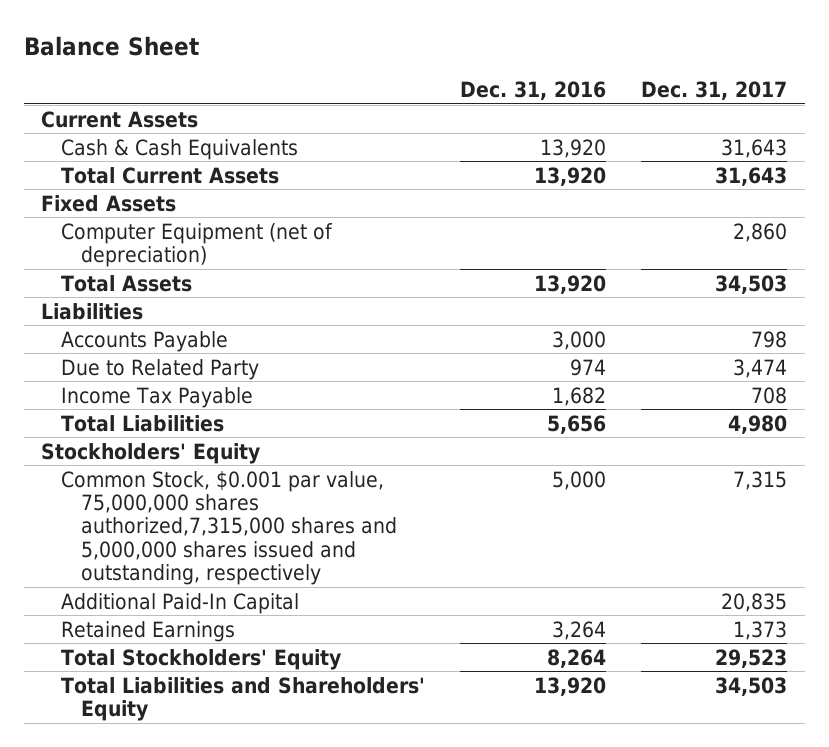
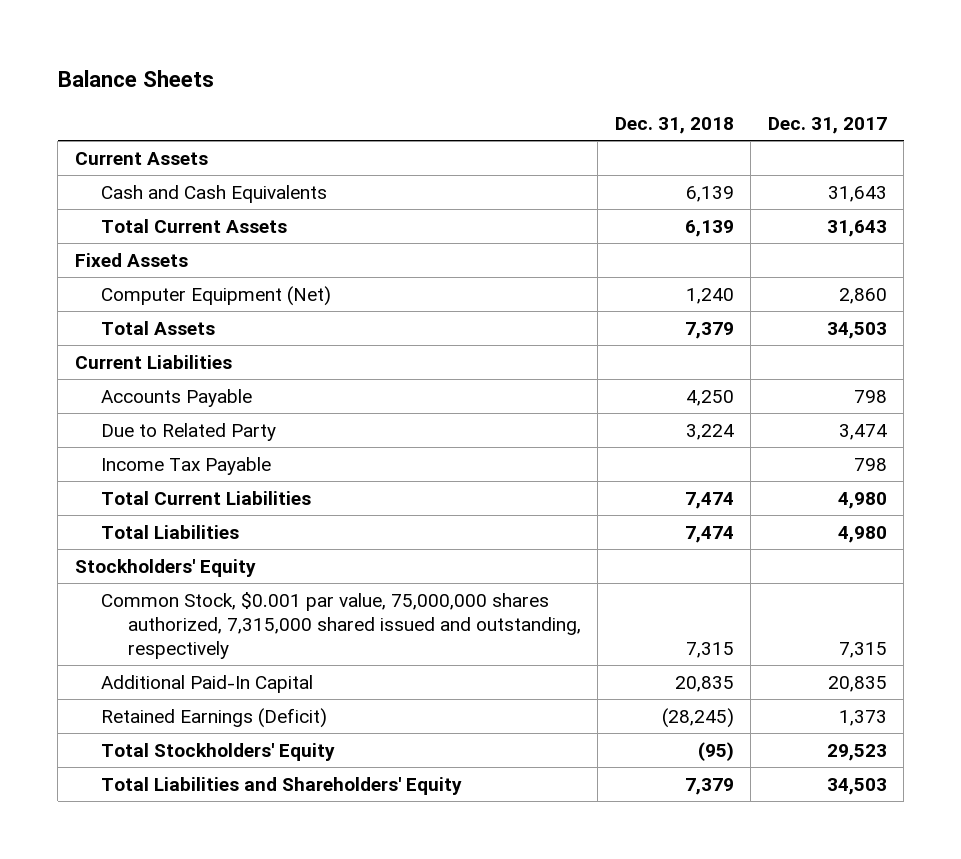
- Balance Sheet
+ Balance Sheets
- | Dec. 31, 2016 | Dec. 31, 2017
+ | Dec. 31, 2018 | Dec. 31, 2017
- Cash & Cash Equivalents | 13,920 | 31,643
+ Cash and Cash Equivalents | 6,139 | 31,643
- Computer Equipment (net of depreciation) | | 2,860
+ Computer Equipment (Net) | 1,240 | 2,860
- Liabilities
+ Current Liabilities
- Income Tax Payable | 1,682 | 708
+ Income Tax Payable | | 798
+ Total Current Liabilities | 7,474 | 4,980
- Common Stock, $0.001 par value, 75,000,000 shares authorized,7,315,000 shares and 5,000,000 shares issued and outstanding, respectively | 5,000 | 7,315
+ Common Stock, $0.001 par value, 75,000,000 shares authorized, 7,315,000 shared issued and outstanding, respectively | 7,315 | 7,315
- Retained Earnings | 3,264 | 1,373
+ Retained Earnings (Deficit) | (28,245) | 1,373

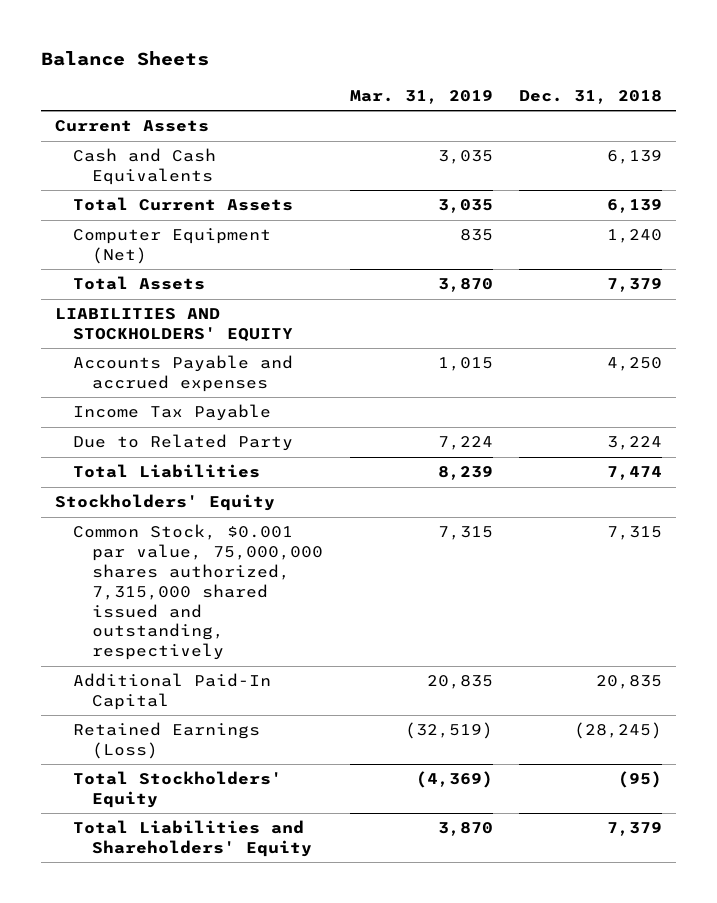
- | Dec. 31, 2018 | Dec. 31, 2017
+ | Mar. 31, 2019 | Dec. 31, 2018
- Fixed Assets
- Current Liabilities
- Accounts Payable | 4,250 | 798
+ LIABILITIES AND STOCKHOLDERS' EQUITY
+ Accounts Payable and accrued expenses | 1,015 | 4,250
- Total Current Liabilities | 7,474 | 4,980
moved down: Due to Related Party | 7,224 | 3,224
- Retained Earnings (Deficit) | (28,245) | 1,373
+ Retained Earnings (Loss) | (32,519) | (28,245)

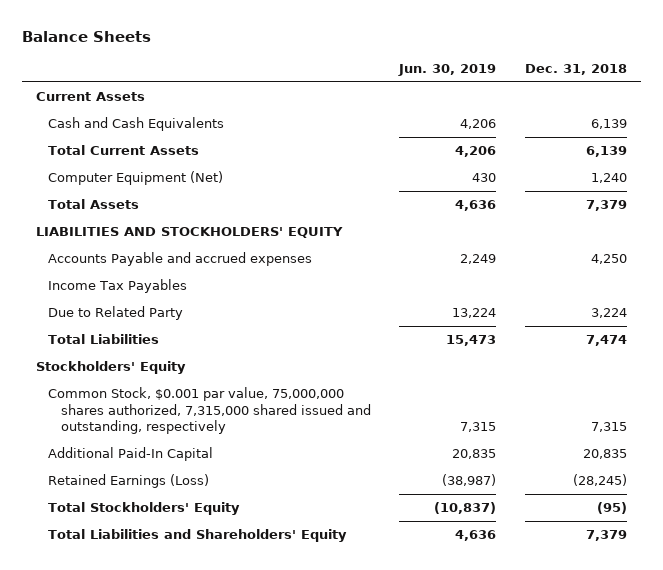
- | Mar. 31, 2019 | Dec. 31, 2018
+ | Jun. 30, 2019 | Dec. 31, 2018
- Income Tax Payable
+ Income Tax Payables

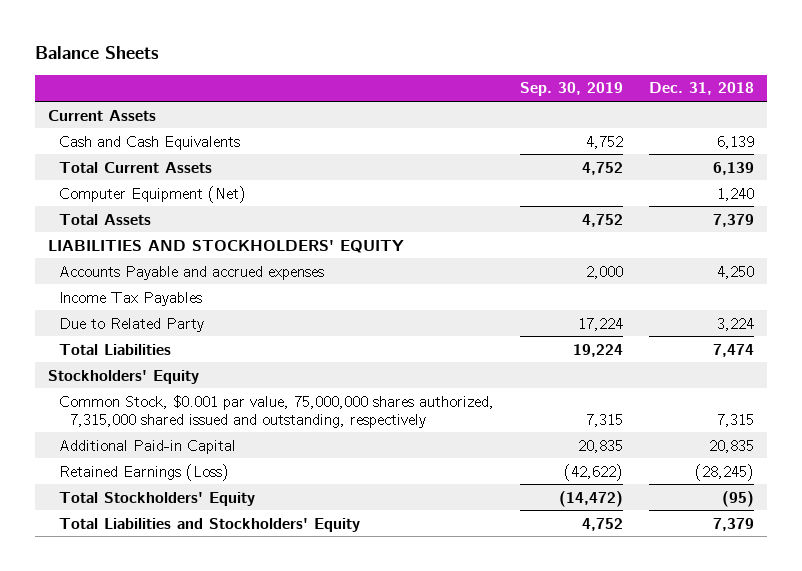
- | Jun. 30, 2019 | Dec. 31, 2018
+ | Sep. 30, 2019 | Dec. 31, 2018
- Additional Paid-In Capital | 20,835 | 20,835
+ Additional Paid-in Capital | 20,835 | 20,835
- Total Liabilities and Shareholders' Equity | 4,636 | 7,379
+ Total Liabilities and Stockholders' Equity | 4,752 | 7,379

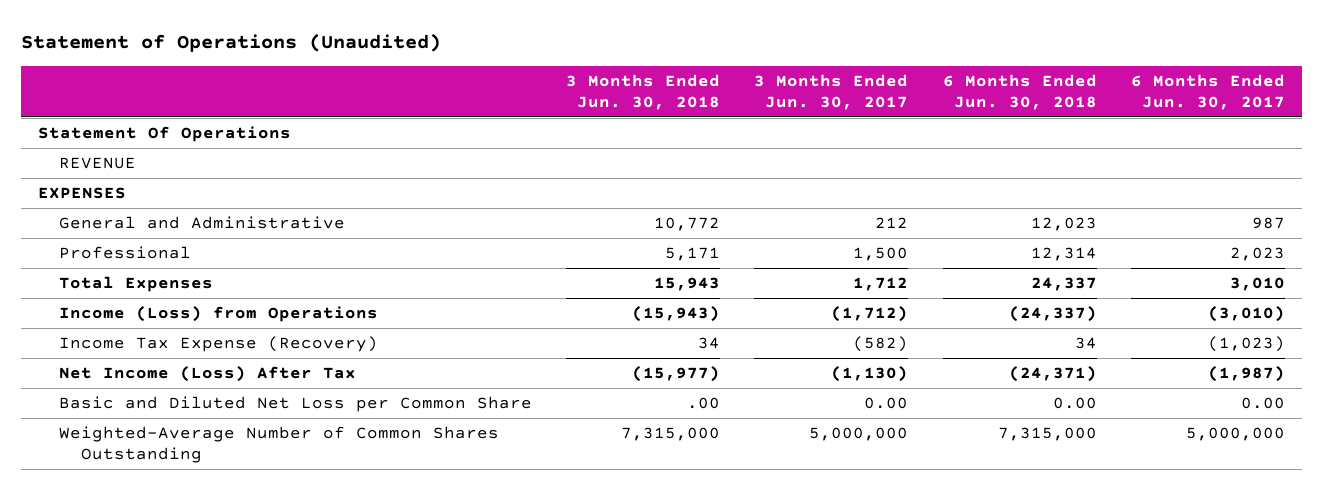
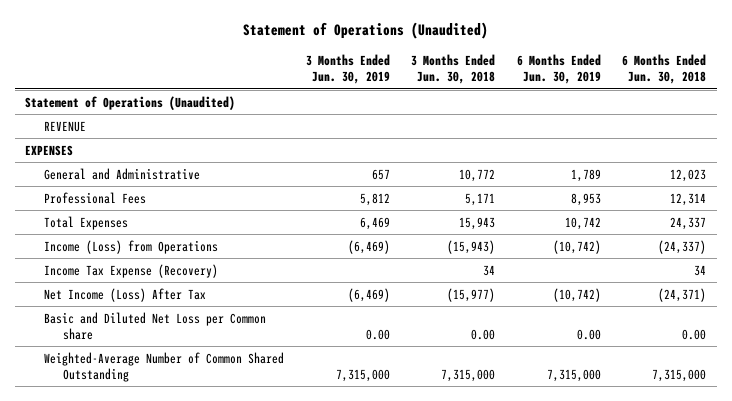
- | 3 Months Ended Jun. 30, 2018 | 3 Months Ended Jun. 30, 2017 | 6 Months Ended Jun. 30, 2018 | 6 Months Ended Jun. 30, 2017
+ | 3 Months Ended Jun. 30, 2019 | 3 Months Ended Jun. 30, 2018 | 6 Months Ended Jun. 30, 2019 | 6 Months Ended Jun. 30, 2018
- Statement Of Operations
+ Statement of Operations (Unaudited)
- Professional | 5,171 | 1,500 | 12,314 | 2,023
+ Professional Fees | 5,812 | 5,171 | 8,953 | 12,314
- Basic and Diluted Net Loss per Common Share | .00 | 0.00 | 0.00 | 0.00
- Weighted-Average Number of Common Shares Outstanding | 7,315,000 | 5,000,000 | 7,315,000 | 5,000,000
+ Basic and Diluted Net Loss per Common share | 0.00 | 0.00 | 0.00 | 0.00
+ Weighted-Average Number of Common Shared Outstanding | 7,315,000 | 7,315,000 | 7,315,000 | 7,315,000

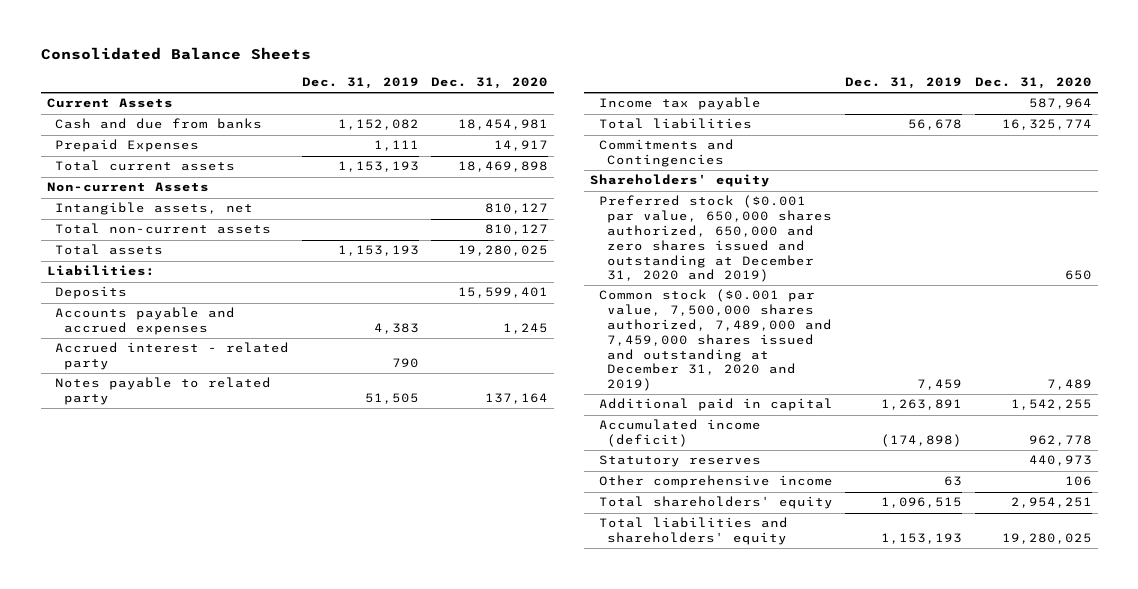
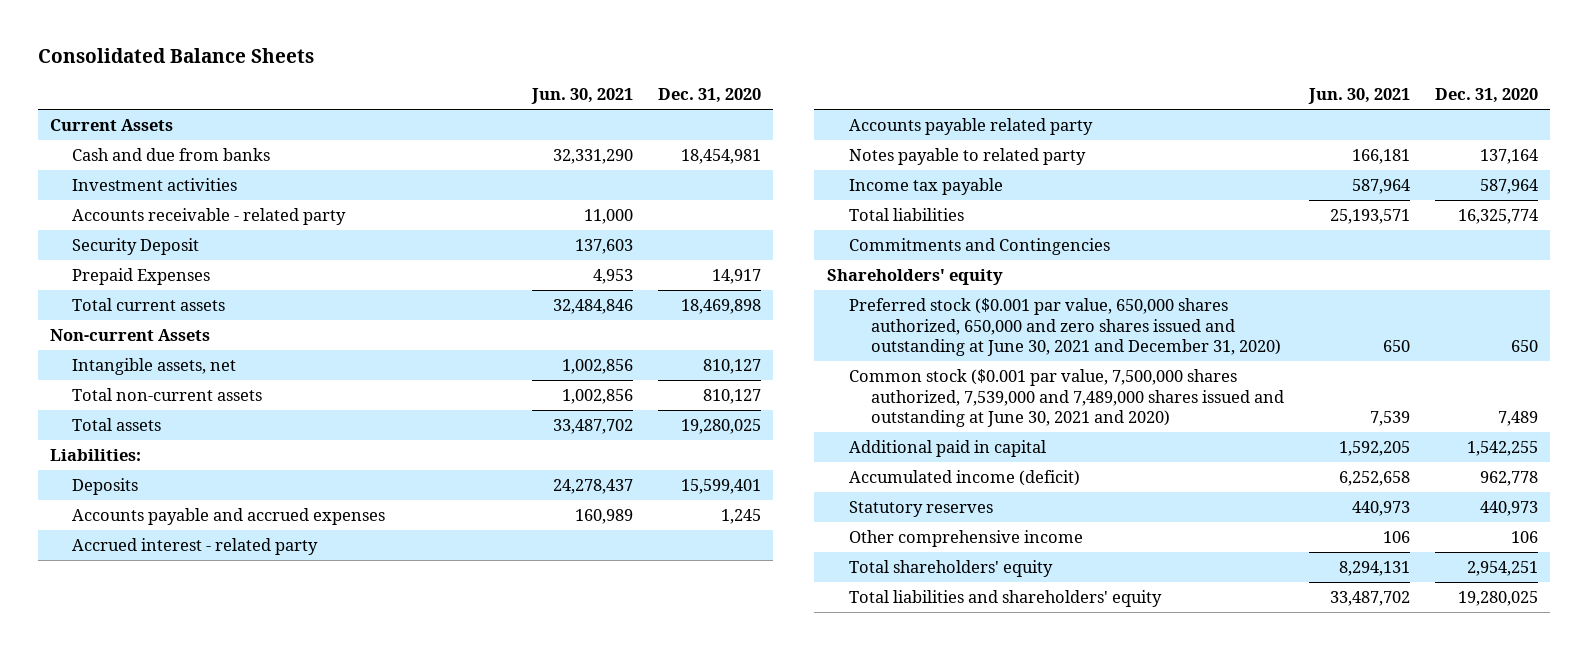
- | Dec. 31, 2019 | Dec. 31, 2020
+ | Jun. 30, 2021 | Dec. 31, 2020
+ Investment activities
+ Accounts receivable - related party | 11,000 |
+ Security Deposit | 137,603 |
+ Accounts payable related party
- Preferred stock ($0.001 par value, 650,000 shares authorized, 650,000 and zero shares issued and outstanding at December 31, 2020 and 2019) | | 650
- Common stock ($0.001 par value, 7,500,000 shares authorized, 7,489,000 and 7,459,000 shares issued and outstanding at December 31, 2020 and 2019) | 7,459 | 7,489
+ Preferred stock ($0.001 par value, 650,000 shares authorized, 650,000 and zero shares issued and outstanding at June 30, 2021 and December 31, 2020) | 650 | 650
+ Common stock ($0.001 par value, 7,500,000 shares authorized, 7,539,000 and 7,489,000 shares issued and outstanding at June 30, 2021 and 2020) | 7,539 | 7,489

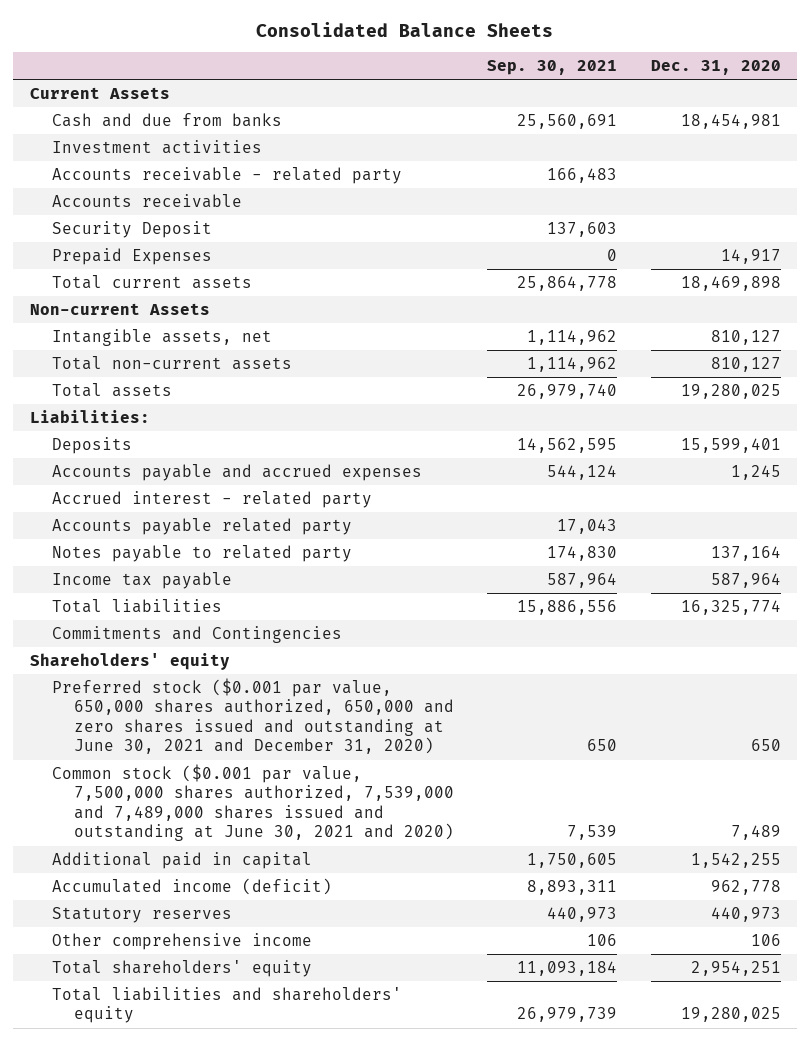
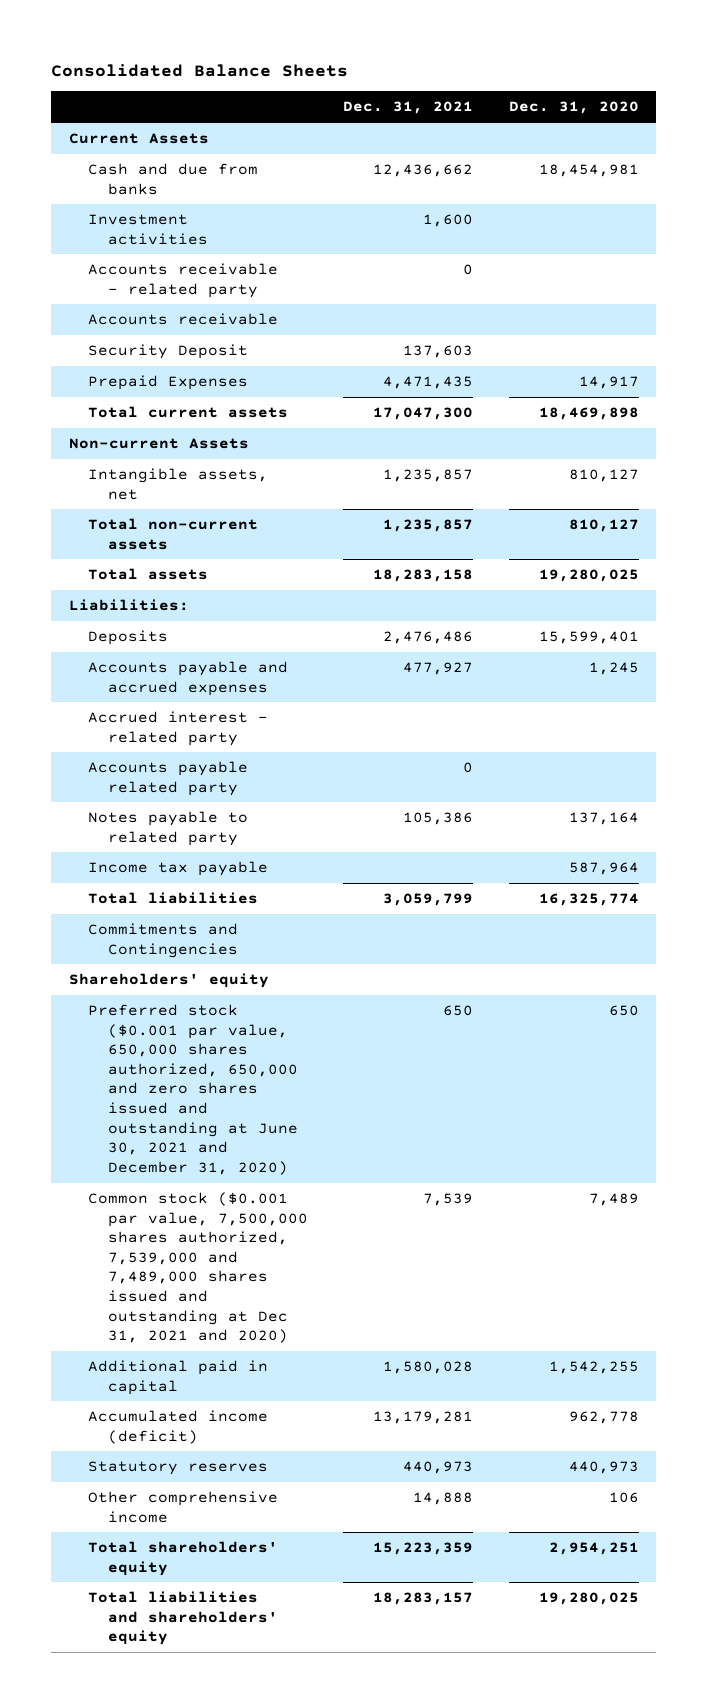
- | Sep. 30, 2021 | Dec. 31, 2020
+ | Dec. 31, 2021 | Dec. 31, 2020
- Common stock ($0.001 par value, 7,500,000 shares authorized, 7,539,000 and 7,489,000 shares issued and outstanding at June 30, 2021 and 2020) | 7,539 | 7,489
+ Common stock ($0.001 par value, 7,500,000 shares authorized, 7,539,000 and 7,489,000 shares issued and outstanding at Dec 31, 2021 and 2020) | 7,539 | 7,489

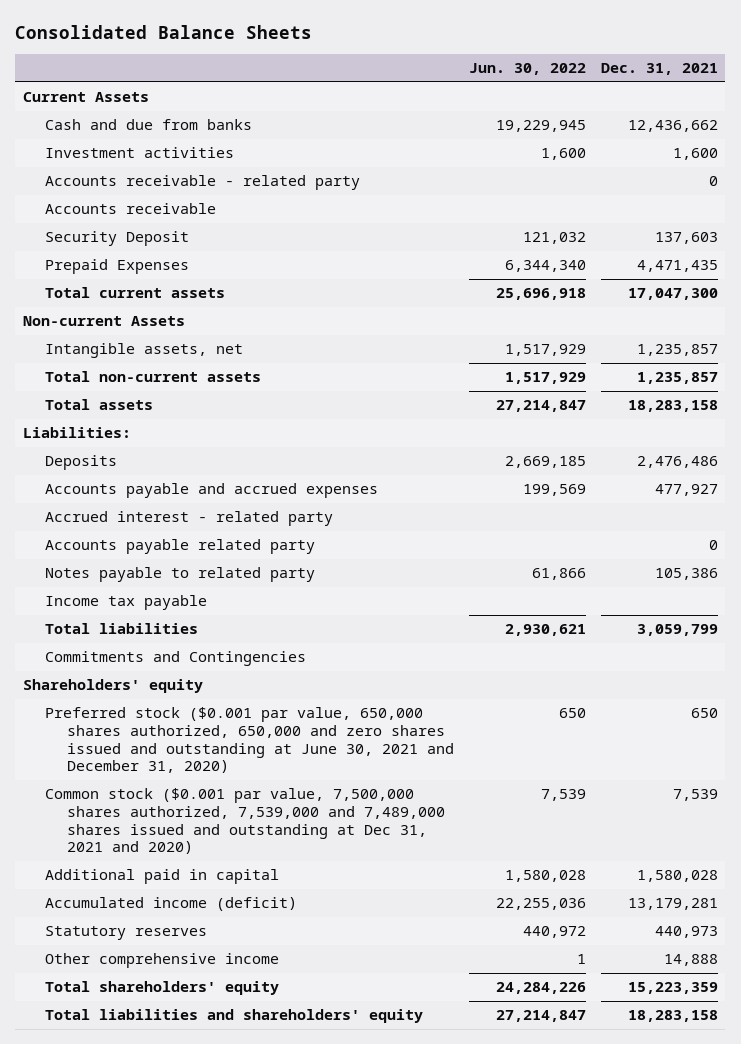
- | Dec. 31, 2021 | Dec. 31, 2020
+ | Jun. 30, 2022 | Dec. 31, 2021
- Total liabilities and shareholders' equity | 18,283,157 | 19,280,025
+ Total liabilities and shareholders' equity | 27,214,847 | 18,283,158

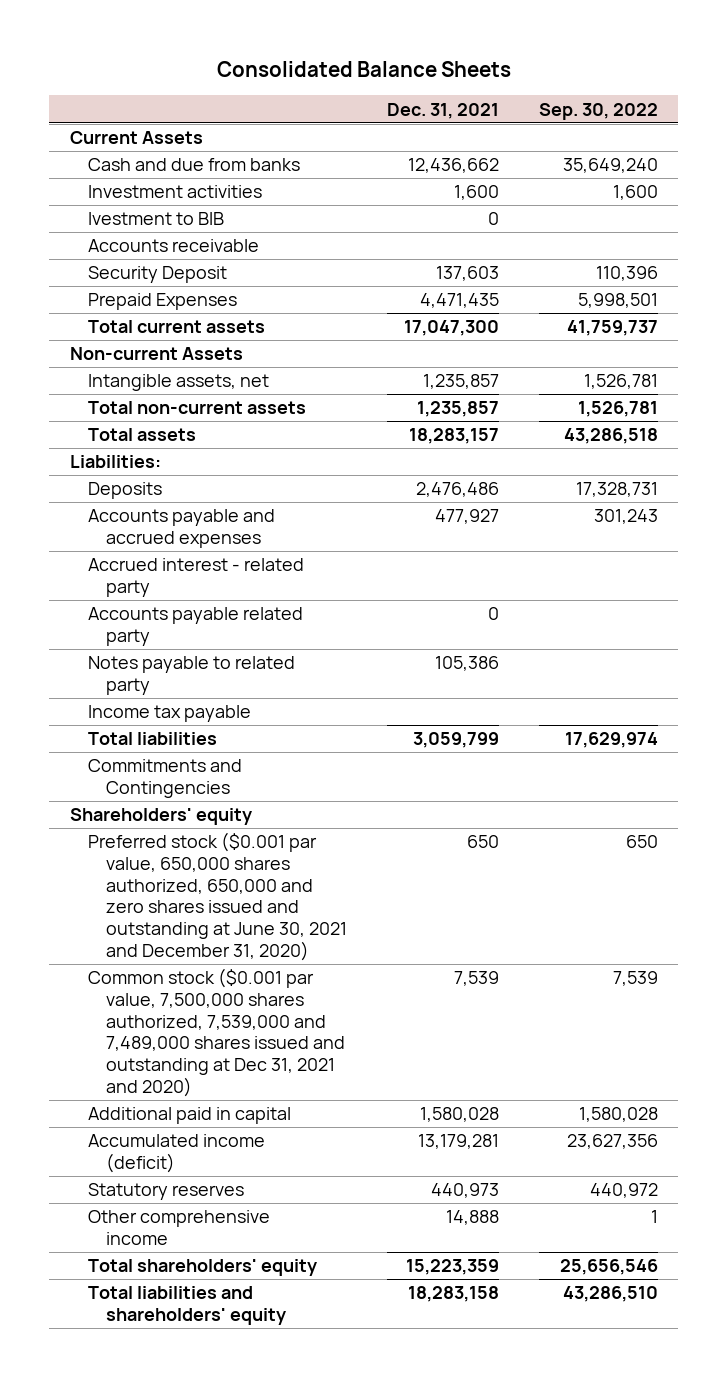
- | Jun. 30, 2022 | Dec. 31, 2021
+ | Dec. 31, 2021 | Sep. 30, 2022
- Accounts receivable - related party | | 0
+ Ivestment to BIB | 0 |
- Total assets | 27,214,847 | 18,283,158
+ Total assets | 18,283,157 | 43,286,518

